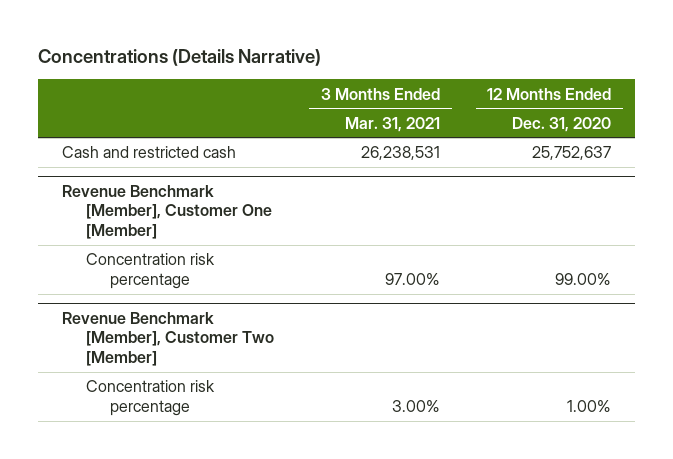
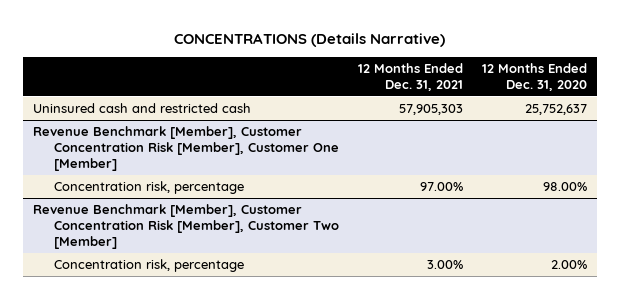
- Concentrations (Details Narrative)
+ CONCENTRATIONS (Details Narrative)
- | 3 Months Ended Mar. 31, 2021 | 12 Months Ended Dec. 31, 2020
+ | 12 Months Ended Dec. 31, 2021 | 12 Months Ended Dec. 31, 2020
- Cash and restricted cash | 26,238,531 | 25,752,637
- Revenue Benchmark [Member], Customer One [Member]
- Concentration risk percentage | 97.00% | 99.00%
- Revenue Benchmark [Member], Customer Two [Member]
- Concentration risk percentage | 3.00% | 1.00%
+ Uninsured cash and restricted cash | 57,905,303 | 25,752,637
+ Revenue Benchmark [Member], Customer Concentration Risk [Member], Customer One [Member]
+ Concentration risk, percentage | 97.00% | 98.00%
+ Revenue Benchmark [Member], Customer Concentration Risk [Member], Customer Two [Member]
+ Concentration risk, percentage | 3.00% | 2.00%

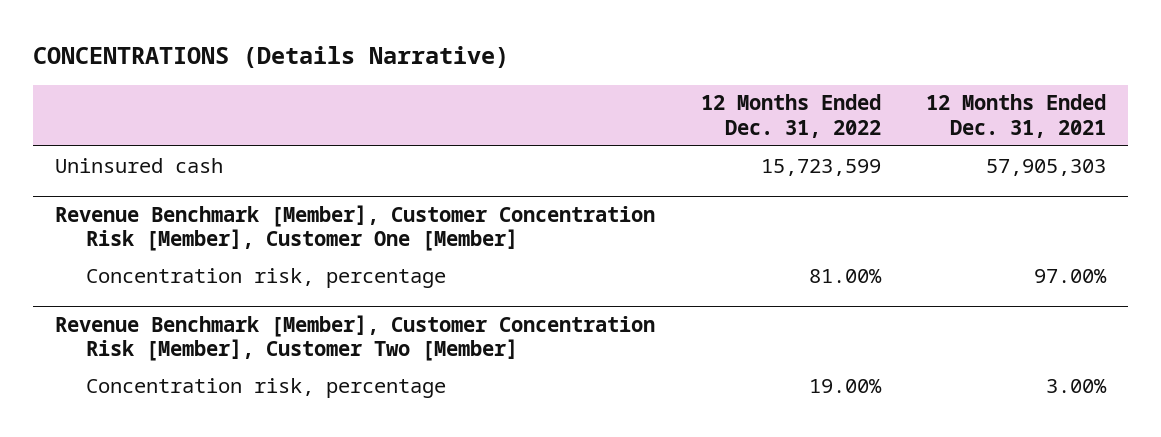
- | 12 Months Ended Dec. 31, 2021 | 12 Months Ended Dec. 31, 2020
+ | 12 Months Ended Dec. 31, 2022 | 12 Months Ended Dec. 31, 2021
- Uninsured cash and restricted cash | 57,905,303 | 25,752,637
+ Uninsured cash | 15,723,599 | 57,905,303

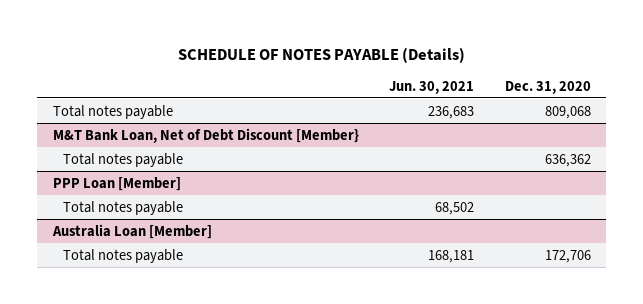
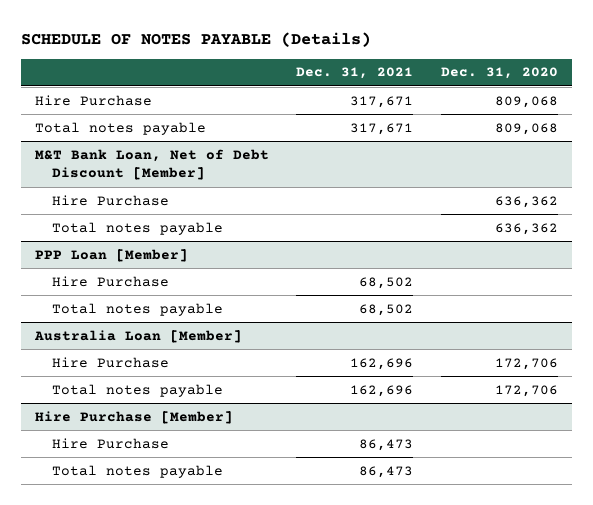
- | Jun. 30, 2021 | Dec. 31, 2020
+ | Dec. 31, 2021 | Dec. 31, 2020
+ Hire Purchase | 317,671 | 809,068
- M&T Bank Loan, Net of Debt Discount [Member}
+ M&T Bank Loan, Net of Debt Discount [Member]
+ Hire Purchase | | 636,362
@ PPP Loan [Member]
+ Hire Purchase | 68,502 |
@ Australia Loan [Member]
+ Hire Purchase | 162,696 | 172,706
+ Hire Purchase [Member]
+ Hire Purchase | 86,473 |
+ Total notes payable | 86,473 |

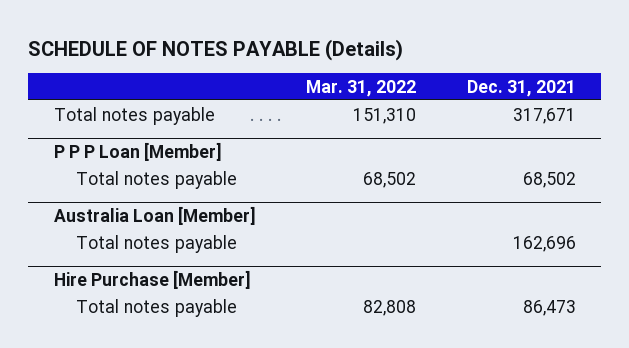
- | Dec. 31, 2021 | Dec. 31, 2020
+ | Mar. 31, 2022 | Dec. 31, 2021
- Hire Purchase | 317,671 | 809,068
- M&T Bank Loan, Net of Debt Discount [Member]
- Hire Purchase | | 636,362
- Total notes payable | | 636,362
- PPP Loan [Member]
- Hire Purchase | 68,502 |
+ P P P Loan [Member]
@ Australia Loan [Member]
- Hire Purchase | 162,696 | 172,706
@ Hire Purchase [Member]
- Hire Purchase | 86,473 |

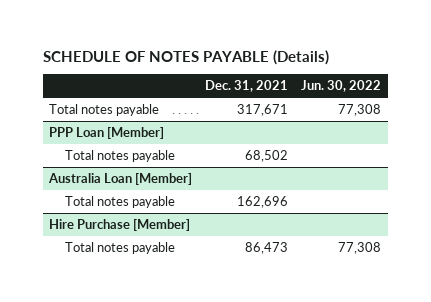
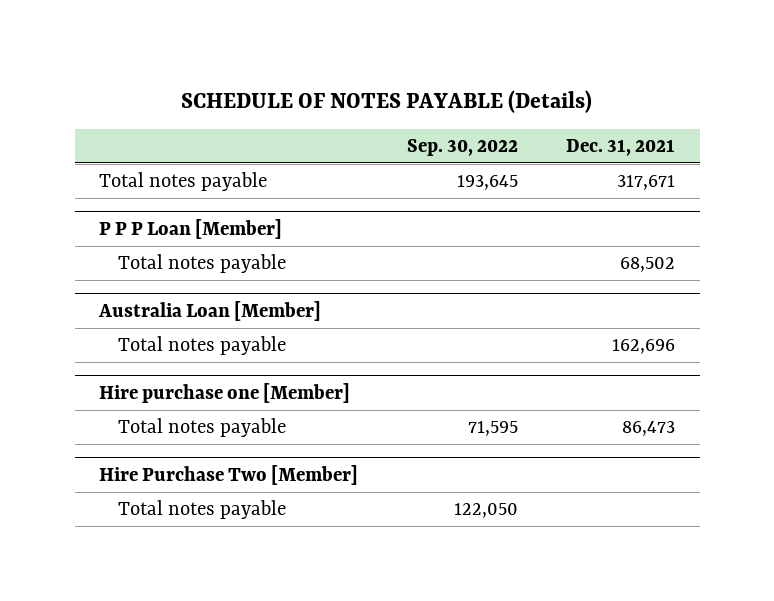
- | Dec. 31, 2021 | Jun. 30, 2022
+ | Sep. 30, 2022 | Dec. 31, 2021
- PPP Loan [Member]
+ P P P Loan [Member]
- Hire Purchase [Member]
+ Hire purchase one [Member]
+ Hire Purchase Two [Member]
+ Total notes payable | 122,050 |

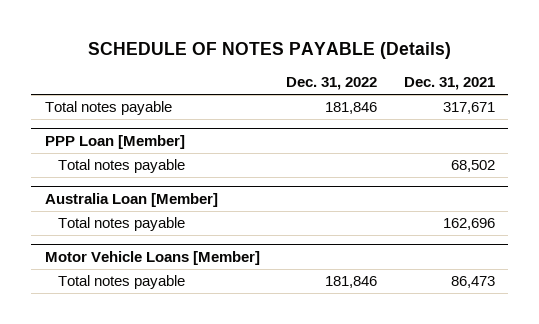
- | Sep. 30, 2022 | Dec. 31, 2021
+ | Dec. 31, 2022 | Dec. 31, 2021
- P P P Loan [Member]
+ PPP Loan [Member]
- Hire purchase one [Member]
+ Motor Vehicle Loans [Member]
- Hire Purchase Two [Member]
- Total notes payable | 122,050 |

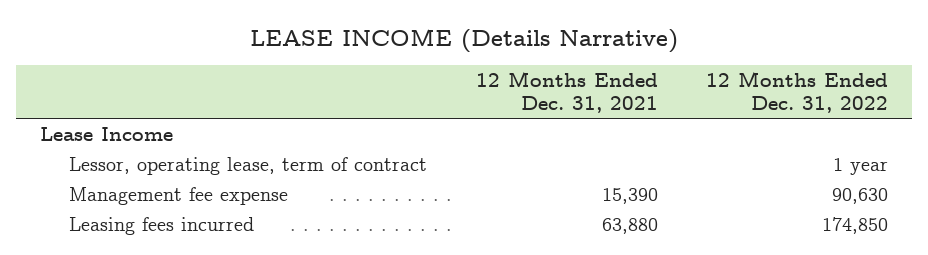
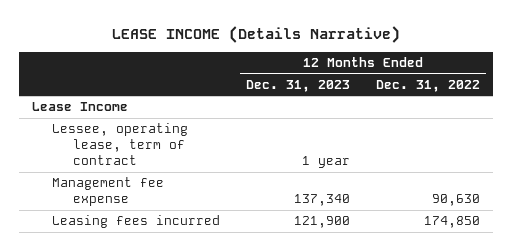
- | 12 Months Ended Dec. 31, 2021 | 12 Months Ended Dec. 31, 2022
+ | 12 Months Ended Dec. 31, 2023 | 12 Months Ended Dec. 31, 2022
- Lessor, operating lease, term of contract | | 1 year
+ Lessee, operating lease, term of contract | 1 year |

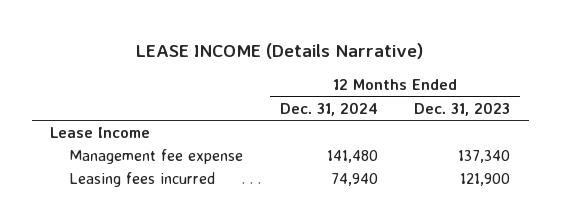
- | 12 Months Ended Dec. 31, 2023 | 12 Months Ended Dec. 31, 2022
+ | 12 Months Ended Dec. 31, 2024 | 12 Months Ended Dec. 31, 2023
- Lessee, operating lease, term of contract | 1 year |

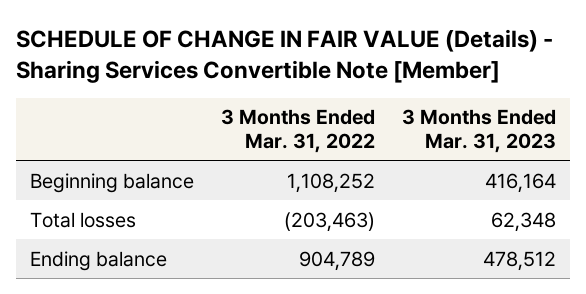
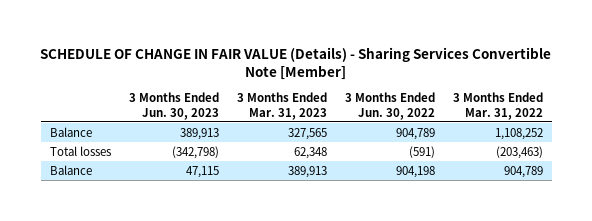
- | 3 Months Ended Mar. 31, 2022 | 3 Months Ended Mar. 31, 2023
+ | 3 Months Ended Jun. 30, 2023 | 3 Months Ended Mar. 31, 2023 | 3 Months Ended Jun. 30, 2022 | 3 Months Ended Mar. 31, 2022
- Beginning balance | 1,108,252 | 416,164
+ Balance | 389,913 | 327,565 | 904,789 | 1,108,252
- Ending balance | 904,789 | 478,512
+ Balance | 47,115 | 389,913 | 904,198 | 904,789

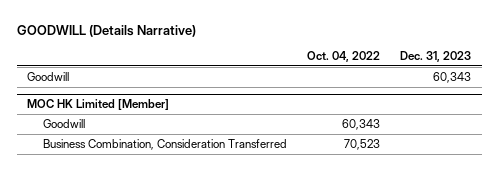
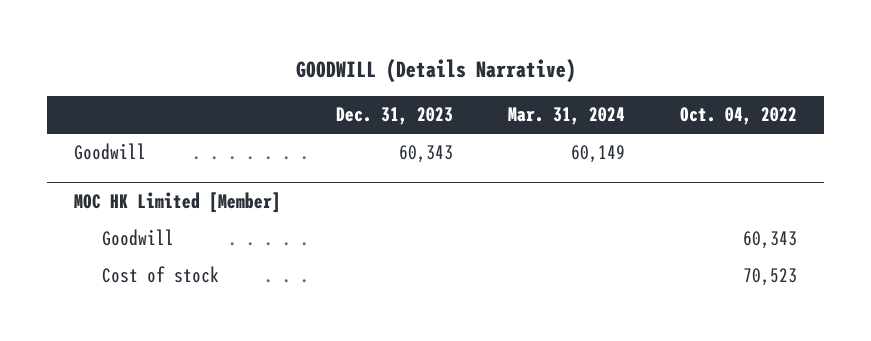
- | Oct. 04, 2022 | Dec. 31, 2023
+ | Dec. 31, 2023 | Mar. 31, 2024 | Oct. 04, 2022
@ MOC HK Limited [Member]
- Business Combination, Consideration Transferred | 70,523 |
+ Cost of stock | | | 70,523

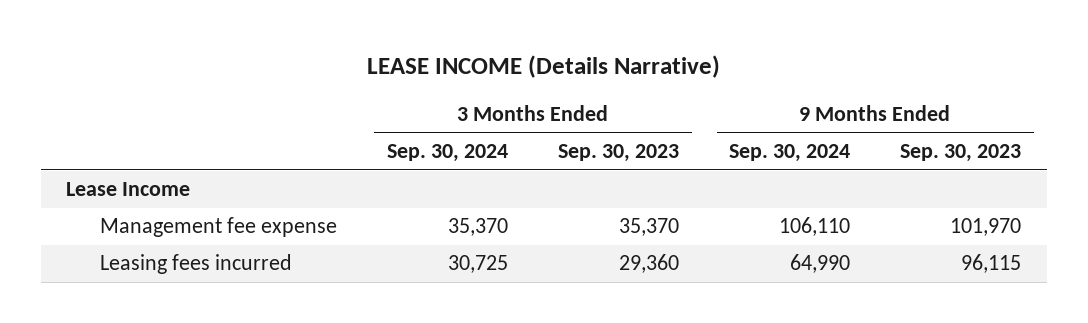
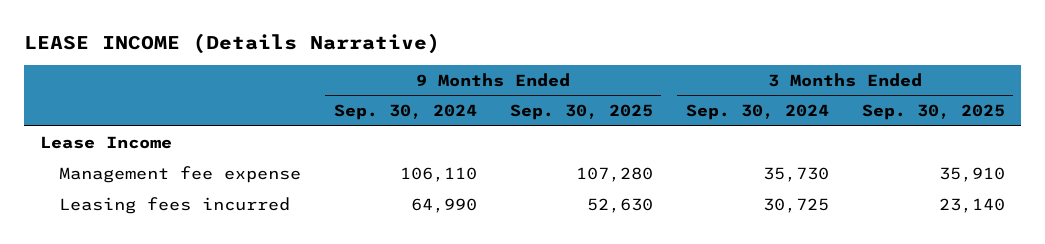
- | 3 Months Ended Sep. 30, 2024 | 3 Months Ended Sep. 30, 2023 | 9 Months Ended Sep. 30, 2024 | 9 Months Ended Sep. 30, 2023
+ | 9 Months Ended Sep. 30, 2024 | 9 Months Ended Sep. 30, 2025 | 3 Months Ended Sep. 30, 2024 | 3 Months Ended Sep. 30, 2025
- Management fee expense | 35,370 | 35,370 | 106,110 | 101,970
+ Management fee expense | 106,110 | 107,280 | 35,730 | 35,910

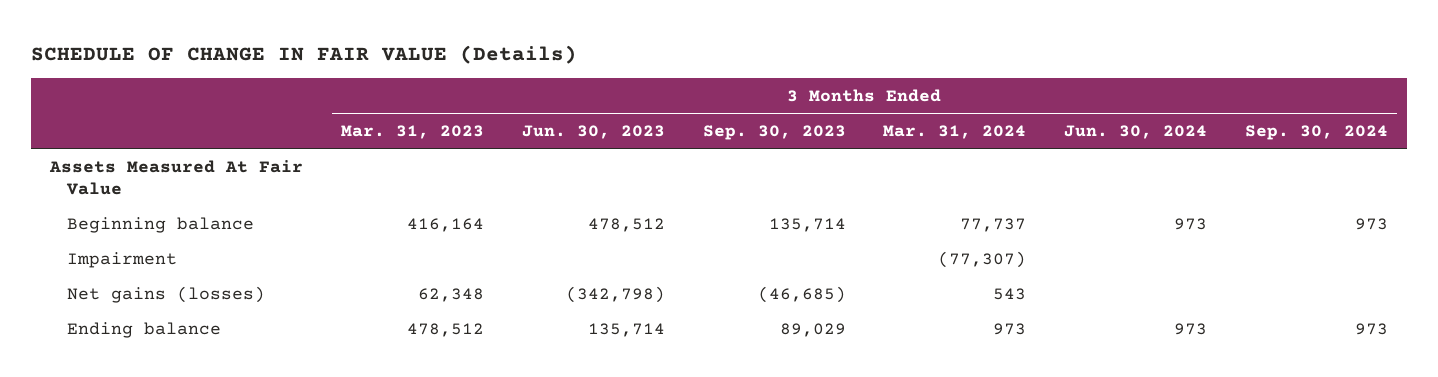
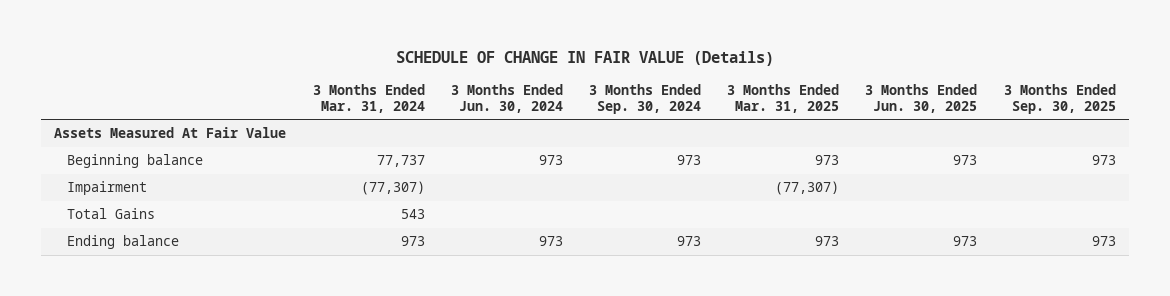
- | 3 Months Ended Mar. 31, 2023 | 3 Months Ended Jun. 30, 2023 | 3 Months Ended Sep. 30, 2023 | 3 Months Ended Mar. 31, 2024 | 3 Months Ended Jun. 30, 2024 | 3 Months Ended Sep. 30, 2024
+ | 3 Months Ended Mar. 31, 2024 | 3 Months Ended Jun. 30, 2024 | 3 Months Ended Sep. 30, 2024 | 3 Months Ended Mar. 31, 2025 | 3 Months Ended Jun. 30, 2025 | 3 Months Ended Sep. 30, 2025
- Net gains (losses) | 62,348 | (342,798) | (46,685) | 543 | |
+ Total Gains | 543 | | | | |

